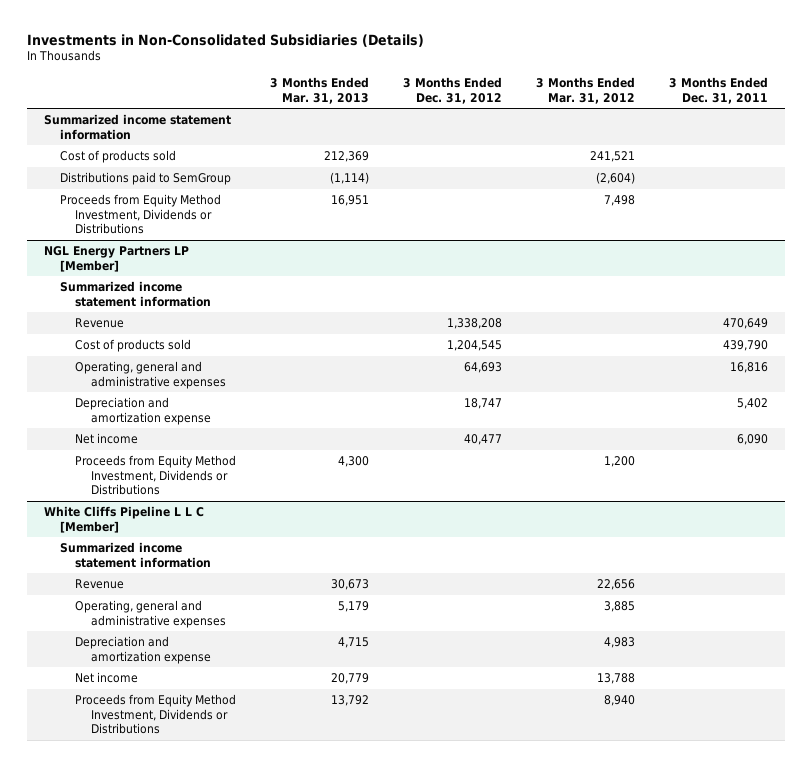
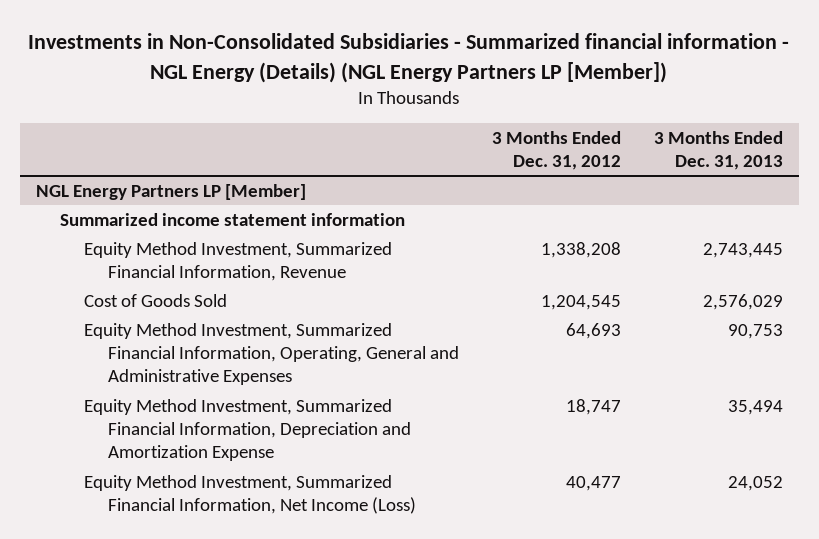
- Investments in Non-Consolidated Subsidiaries (Details)
+ Investments in Non-Consolidated Subsidiaries - Summarized financial information - NGL Energy (Details) (NGL Energy Partners LP [Member])
- | 3 Months Ended Mar. 31, 2013 | 3 Months Ended Dec. 31, 2012 | 3 Months Ended Mar. 31, 2012 | 3 Months Ended Dec. 31, 2011
+ | 3 Months Ended Dec. 31, 2012 | 3 Months Ended Dec. 31, 2013
- Summarized income statement information
- Cost of products sold | 212,369 | | 241,521 |
- Distributions paid to SemGroup | (1,114) | | (2,604) |
- Proceeds from Equity Method Investment, Dividends or Distributions | 16,951 | | 7,498 |
@ NGL Energy Partners LP [Member]
- Revenue | | 1,338,208 | | 470,649
- Cost of products sold | | 1,204,545 | | 439,790
- Operating, general and administrative expenses | | 64,693 | | 16,816
- Depreciation and amortization expense | | 18,747 | | 5,402
- Net income | | 40,477 | | 6,090
- Proceeds from Equity Method Investment, Dividends or Distributions | 4,300 | | 1,200 |
- White Cliffs Pipeline L L C [Member]
- Summarized income statement information
- Revenue | 30,673 | | 22,656 |
- Operating, general and administrative expenses | 5,179 | | 3,885 |
- Depreciation and amortization expense | 4,715 | | 4,983 |
- Net income | 20,779 | | 13,788 |
- Proceeds from Equity Method Investment, Dividends or Distributions | 13,792 | | 8,940 |
@ NGL Energy Partners LP [Member]
+ Equity Method Investment, Summarized Financial Information, Revenue | 1,338,208 | 2,743,445
+ Cost of Goods Sold | 1,204,545 | 2,576,029
+ Equity Method Investment, Summarized Financial Information, Operating, General and Administrative Expenses | 64,693 | 90,753
+ Equity Method Investment, Summarized Financial Information, Depreciation and Amortization Expense | 18,747 | 35,494
+ Equity Method Investment, Summarized Financial Information, Net Income (Loss) | 40,477 | 24,052

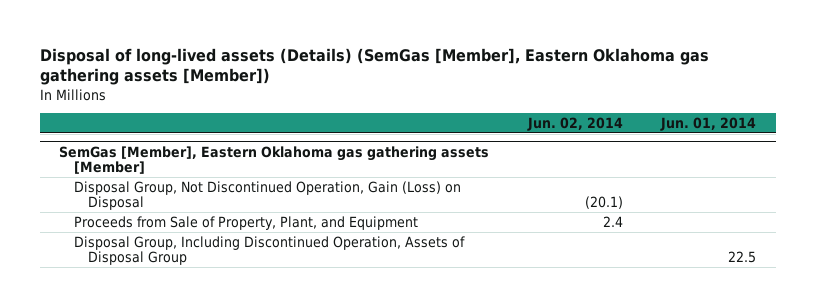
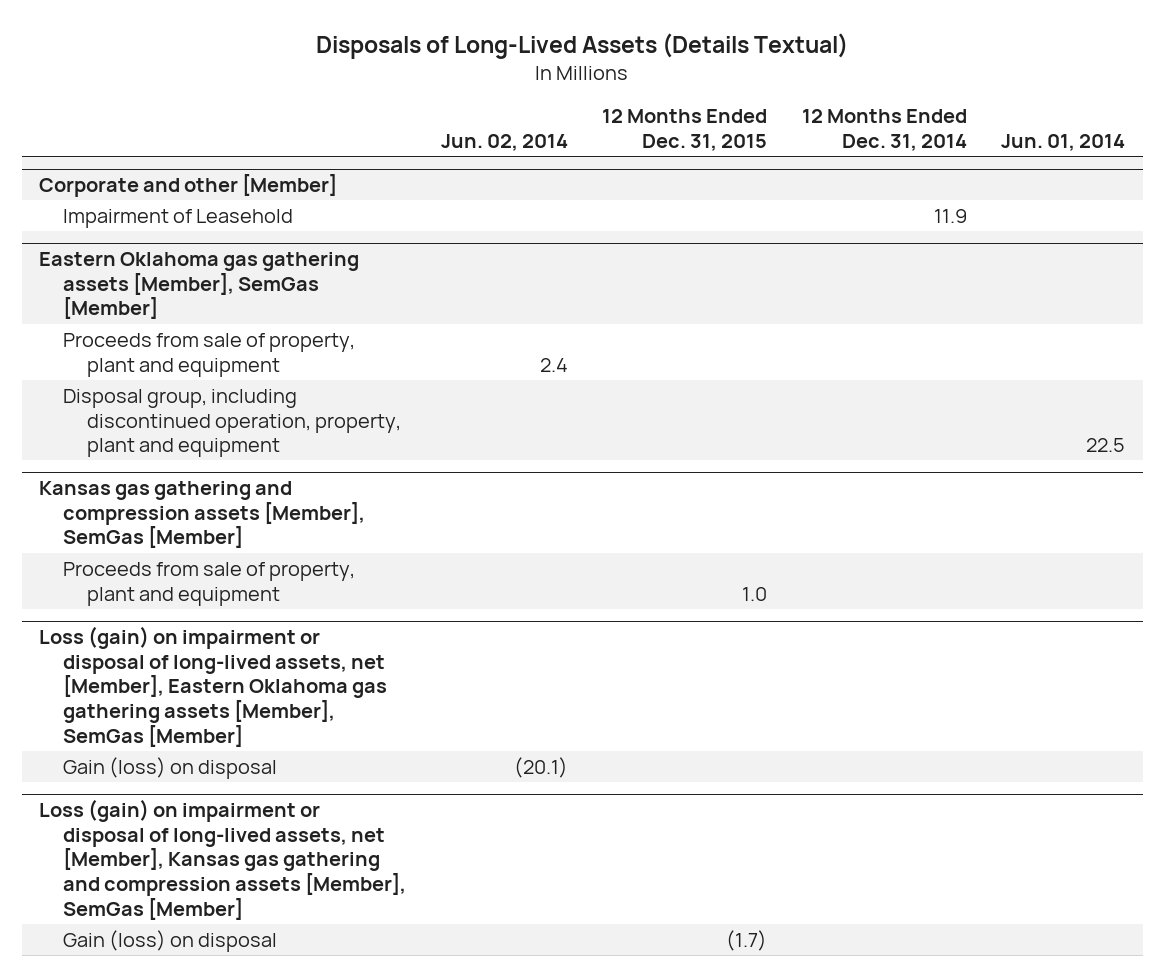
- Disposal of long-lived assets (Details) (SemGas [Member], Eastern Oklahoma gas gathering assets [Member])
+ Disposals of Long-Lived Assets (Details Textual)
- | Jun. 02, 2014 | Jun. 01, 2014
+ | Jun. 02, 2014 | 12 Months Ended Dec. 31, 2015 | 12 Months Ended Dec. 31, 2014 | Jun. 01, 2014
- SemGas [Member], Eastern Oklahoma gas gathering assets [Member]
- Disposal Group, Not Discontinued Operation, Gain (Loss) on Disposal | (20.1) |
- Proceeds from Sale of Property, Plant, and Equipment | 2.4 |
- Disposal Group, Including Discontinued Operation, Assets of Disposal Group | | 22.5
+ Corporate and other [Member]
+ Impairment of Leasehold | | | 11.9 |
+ Eastern Oklahoma gas gathering assets [Member], SemGas [Member]
+ Proceeds from sale of property, plant and equipment | 2.4 | | |
+ Disposal group, including discontinued operation, property, plant and equipment | | | | 22.5
+ Kansas gas gathering and compression assets [Member], SemGas [Member]
+ Proceeds from sale of property, plant and equipment | | 1.0 | |
+ Loss (gain) on impairment or disposal of long-lived assets, net [Member], Eastern Oklahoma gas gathering assets [Member], SemGas [Member]
+ Gain (loss) on disposal | (20.1) | | |
+ Loss (gain) on impairment or disposal of long-lived assets, net [Member], Kansas gas gathering and compression assets [Member], SemGas [Member]
+ Gain (loss) on disposal | | (1.7) | |

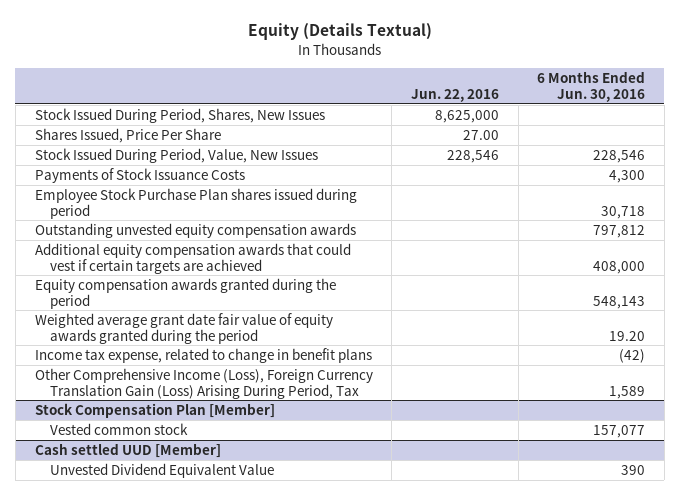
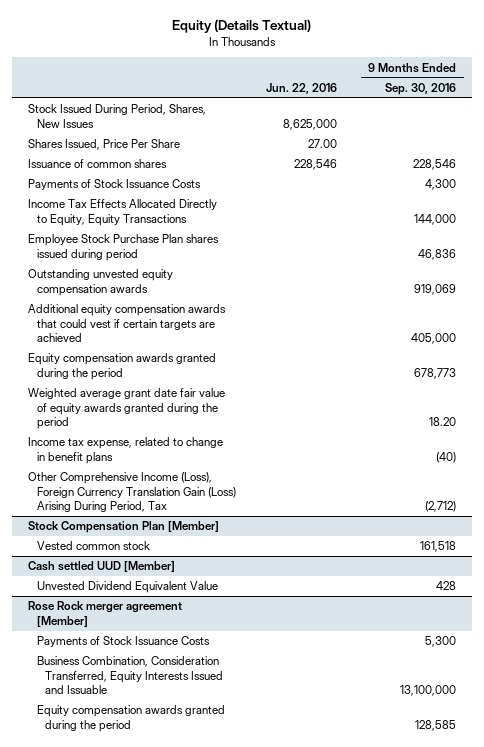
- | Jun. 22, 2016 | 6 Months Ended Jun. 30, 2016
+ | Jun. 22, 2016 | 9 Months Ended Sep. 30, 2016
- Stock Issued During Period, Value, New Issues | 228,546 | 228,546
+ Issuance of common shares | 228,546 | 228,546
+ Income Tax Effects Allocated Directly to Equity, Equity Transactions | | 144,000
+ Rose Rock merger agreement [Member]
+ Payments of Stock Issuance Costs | | 5,300
+ Business Combination, Consideration Transferred, Equity Interests Issued and Issuable | | 13,100,000
+ Equity compensation awards granted during the period | | 128,585

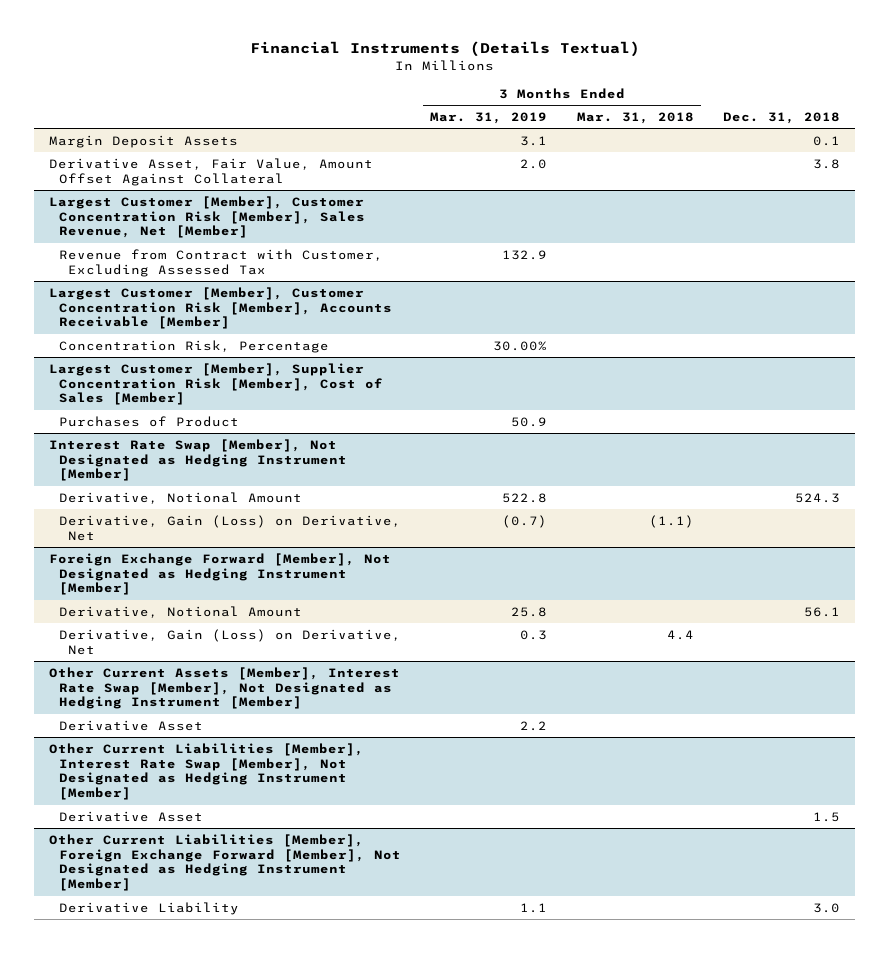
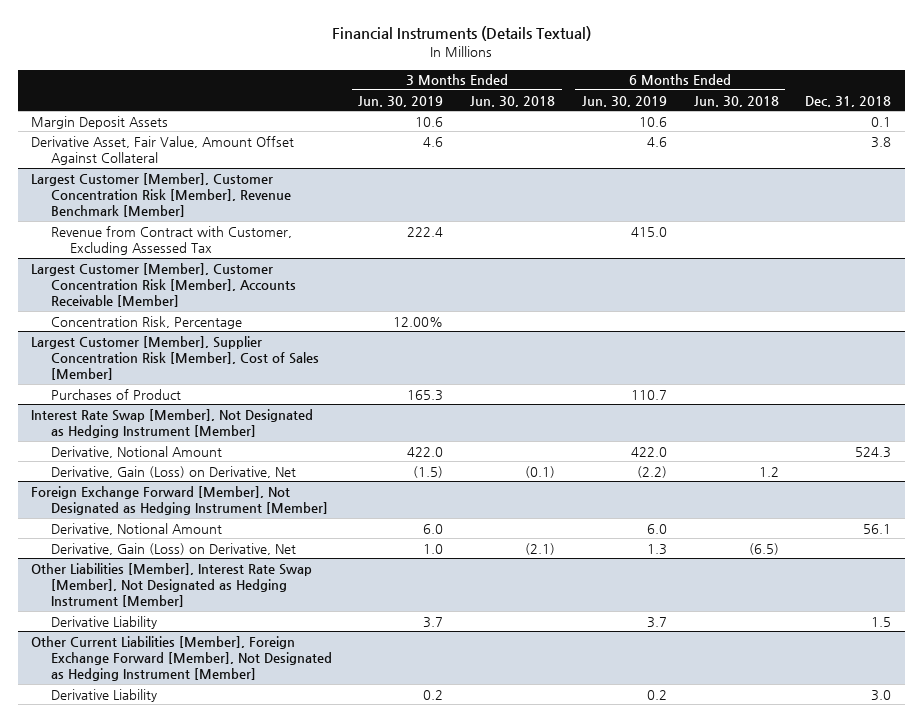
- | 3 Months Ended Mar. 31, 2019 | 3 Months Ended Mar. 31, 2018 | Dec. 31, 2018
+ | 3 Months Ended Jun. 30, 2019 | 3 Months Ended Jun. 30, 2018 | 6 Months Ended Jun. 30, 2019 | 6 Months Ended Jun. 30, 2018 | Dec. 31, 2018
- Largest Customer [Member], Customer Concentration Risk [Member], Sales Revenue, Net [Member]
+ Largest Customer [Member], Customer Concentration Risk [Member], Revenue Benchmark [Member]
- Other Current Assets [Member], Interest Rate Swap [Member], Not Designated as Hedging Instrument [Member]
- Derivative Asset | 2.2 | |
- Other Current Liabilities [Member], Interest Rate Swap [Member], Not Designated as Hedging Instrument [Member]
- Derivative Asset | | | 1.5
+ Other Liabilities [Member], Interest Rate Swap [Member], Not Designated as Hedging Instrument [Member]
+ Derivative Liability | 3.7 | | 3.7 | | 1.5

